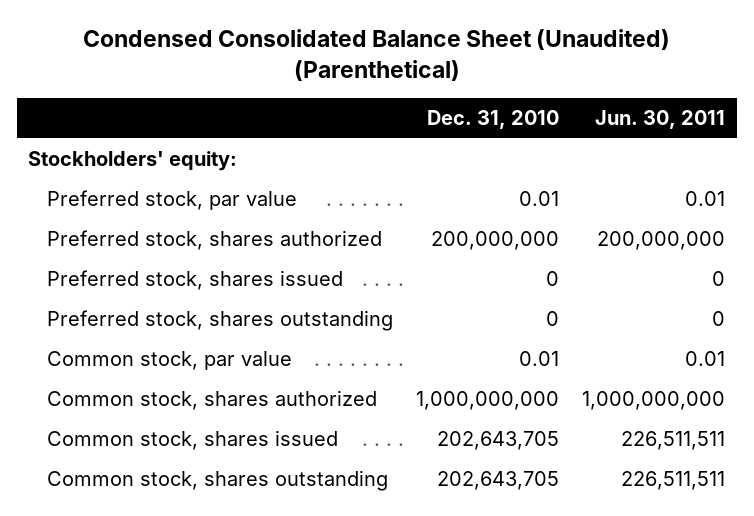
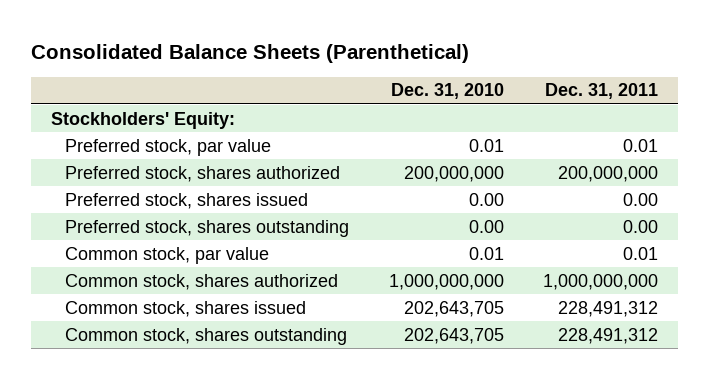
- Condensed Consolidated Balance Sheet (Unaudited) (Parenthetical)
+ Consolidated Balance Sheets (Parenthetical)
- | Dec. 31, 2010 | Jun. 30, 2011
+ | Dec. 31, 2010 | Dec. 31, 2011
- Stockholders' equity:
+ Stockholders' Equity:
- Preferred stock, shares issued | 0 | 0
- Preferred stock, shares outstanding | 0 | 0
+ Preferred stock, shares issued | 0.00 | 0.00
+ Preferred stock, shares outstanding | 0.00 | 0.00

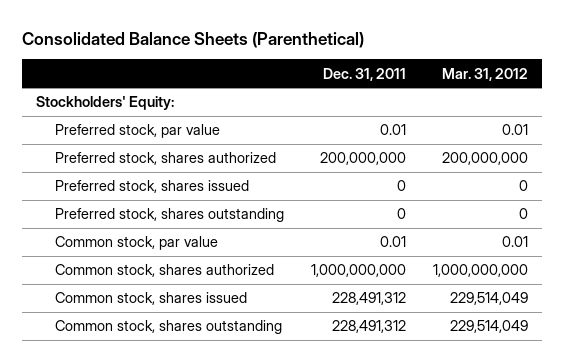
- | Dec. 31, 2010 | Dec. 31, 2011
+ | Dec. 31, 2011 | Mar. 31, 2012
- Preferred stock, shares issued | 0.00 | 0.00
- Preferred stock, shares outstanding | 0.00 | 0.00
+ Preferred stock, shares issued | 0 | 0
+ Preferred stock, shares outstanding | 0 | 0

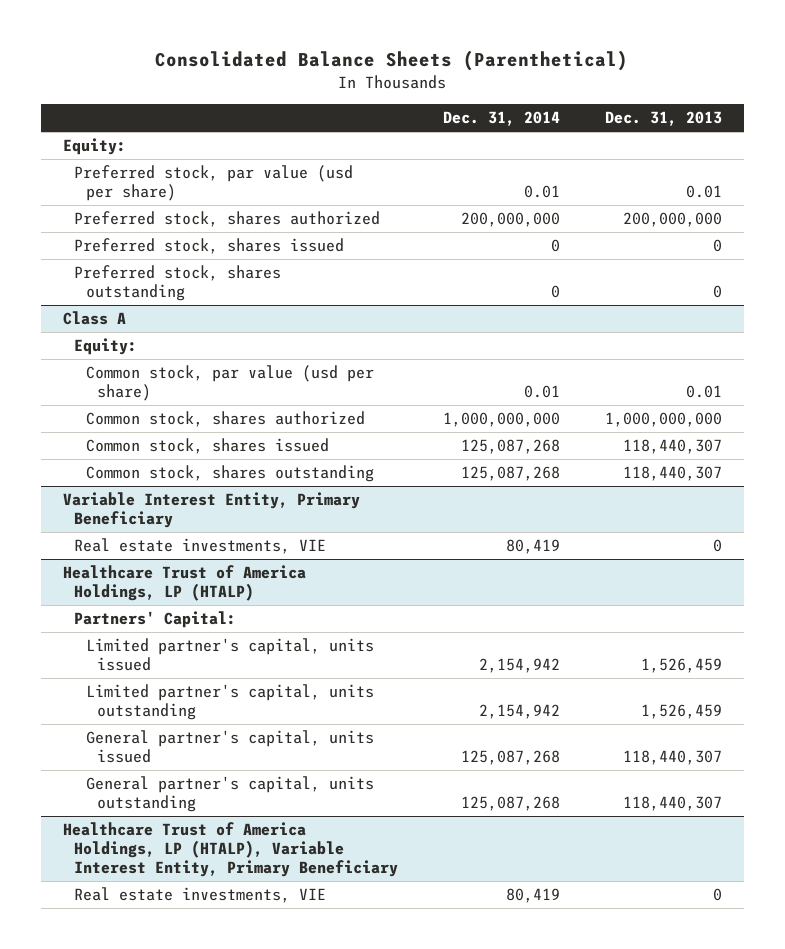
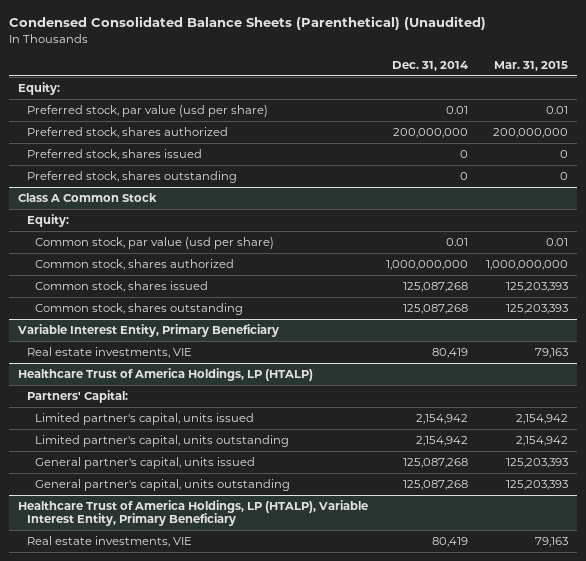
- Consolidated Balance Sheets (Parenthetical)
+ Condensed Consolidated Balance Sheets (Parenthetical) (Unaudited)
- | Dec. 31, 2014 | Dec. 31, 2013
+ | Dec. 31, 2014 | Mar. 31, 2015
- Class A
+ Class A Common Stock

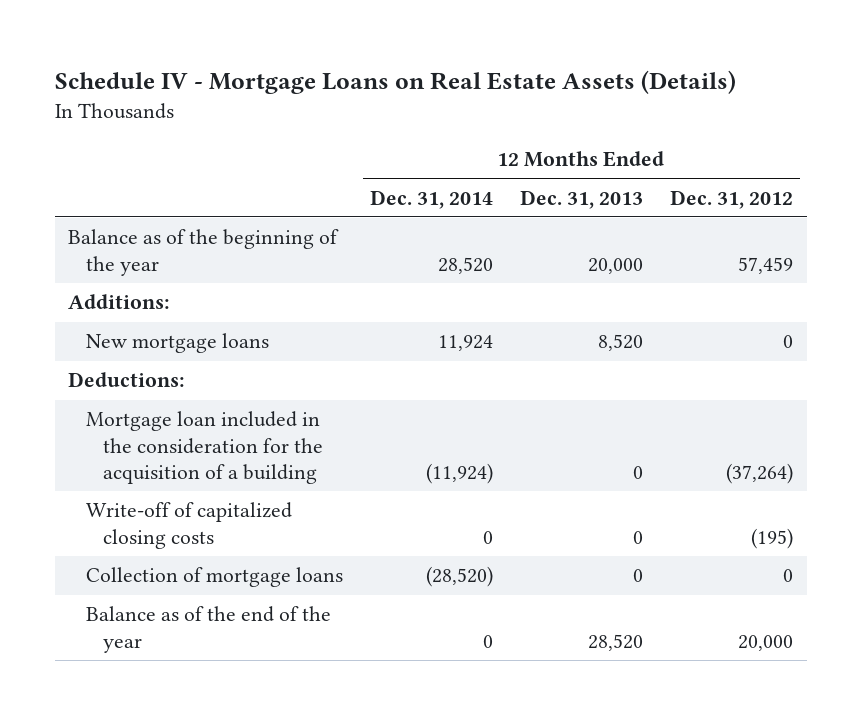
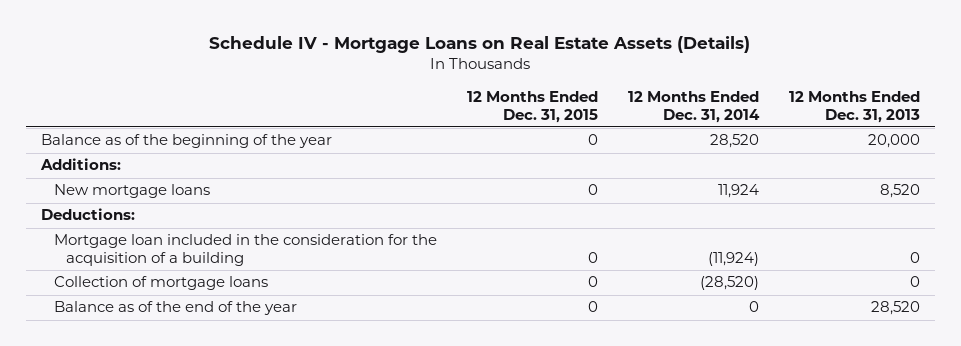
- | 12 Months Ended Dec. 31, 2014 | 12 Months Ended Dec. 31, 2013 | 12 Months Ended Dec. 31, 2012
+ | 12 Months Ended Dec. 31, 2015 | 12 Months Ended Dec. 31, 2014 | 12 Months Ended Dec. 31, 2013
- Write-off of capitalized closing costs | 0 | 0 | (195)

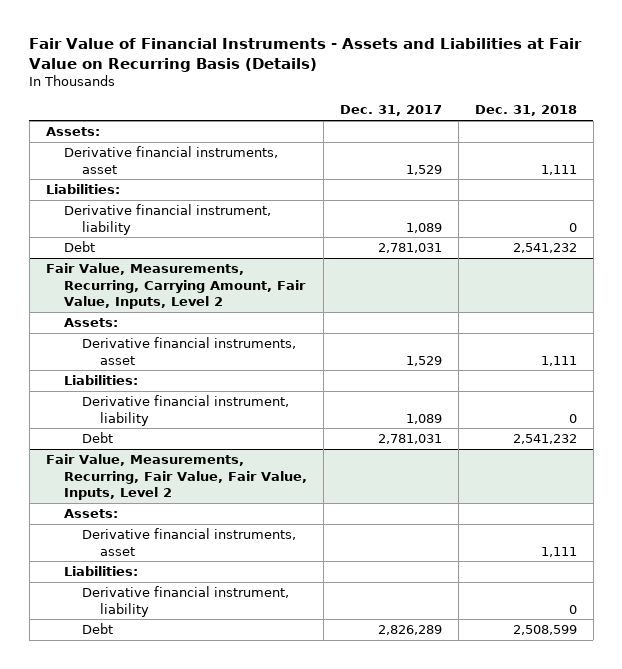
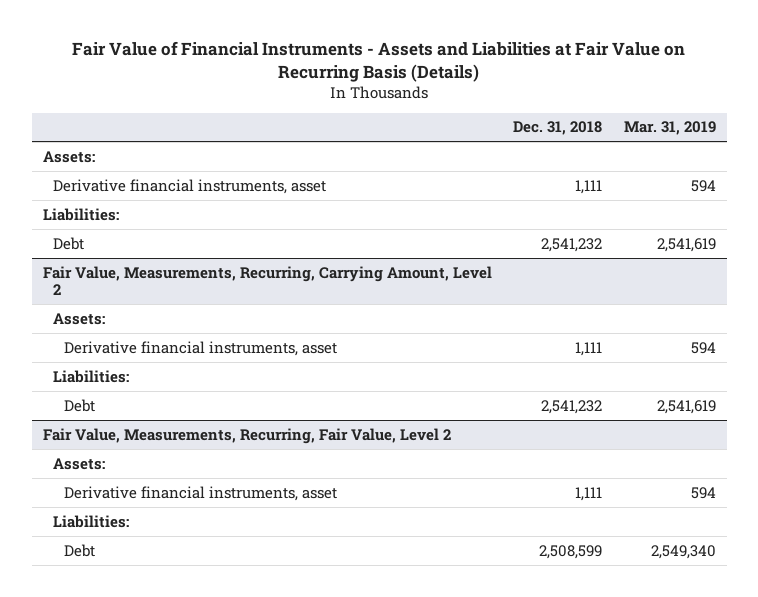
- | Dec. 31, 2017 | Dec. 31, 2018
+ | Dec. 31, 2018 | Mar. 31, 2019
- Derivative financial instrument, liability | 1,089 | 0
- Fair Value, Measurements, Recurring, Carrying Amount, Fair Value, Inputs, Level 2
+ Fair Value, Measurements, Recurring, Carrying Amount, Level 2
- Derivative financial instrument, liability | 1,089 | 0
- Fair Value, Measurements, Recurring, Fair Value, Fair Value, Inputs, Level 2
+ Fair Value, Measurements, Recurring, Fair Value, Level 2
- Derivative financial instrument, liability | | 0

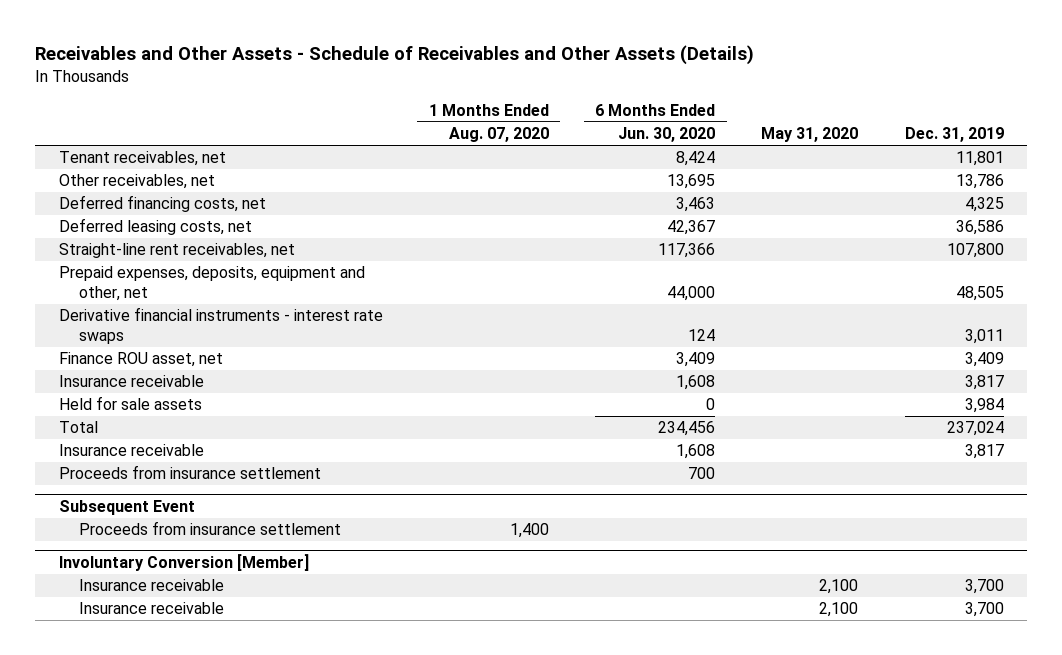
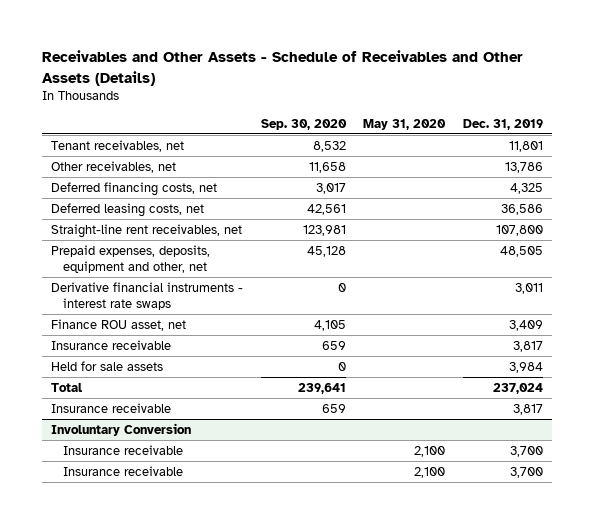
- | 1 Months Ended Aug. 07, 2020 | 6 Months Ended Jun. 30, 2020 | May 31, 2020 | Dec. 31, 2019
+ | Sep. 30, 2020 | May 31, 2020 | Dec. 31, 2019
- Proceeds from insurance settlement | | 700 | |
- Subsequent Event
- Proceeds from insurance settlement | 1,400 | | |
- Involuntary Conversion [Member]
+ Involuntary Conversion

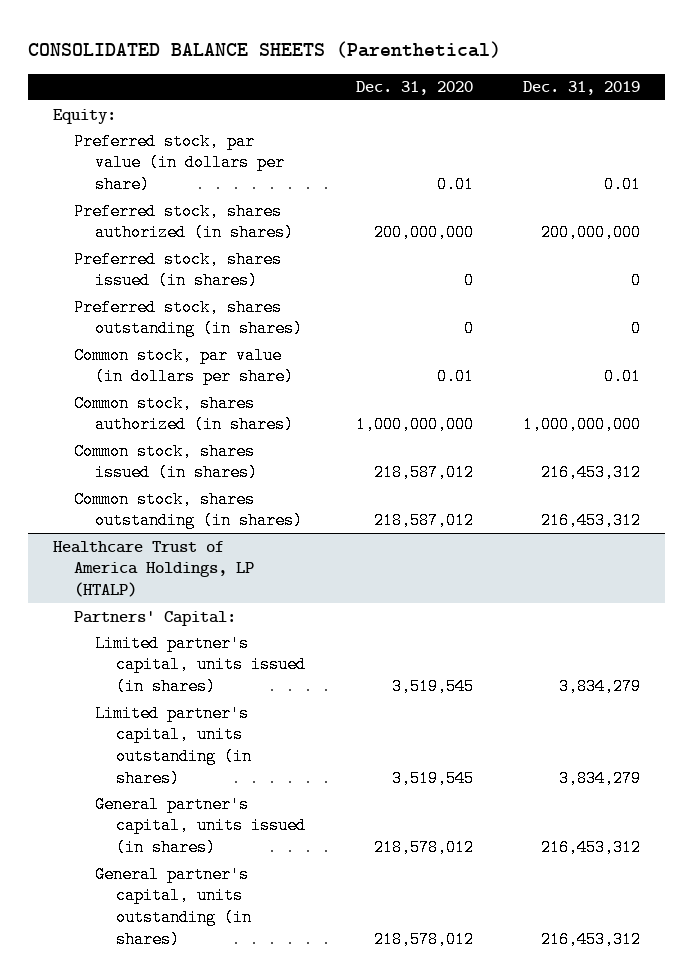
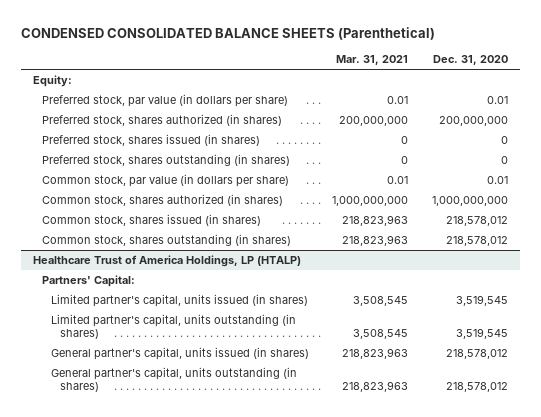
- CONSOLIDATED BALANCE SHEETS (Parenthetical)
+ CONDENSED CONSOLIDATED BALANCE SHEETS (Parenthetical)
- | Dec. 31, 2020 | Dec. 31, 2019
+ | Mar. 31, 2021 | Dec. 31, 2020
- Common stock, shares issued (in shares) | 218,587,012 | 216,453,312
- Common stock, shares outstanding (in shares) | 218,587,012 | 216,453,312
+ Common stock, shares issued (in shares) | 218,823,963 | 218,578,012
+ Common stock, shares outstanding (in shares) | 218,823,963 | 218,578,012

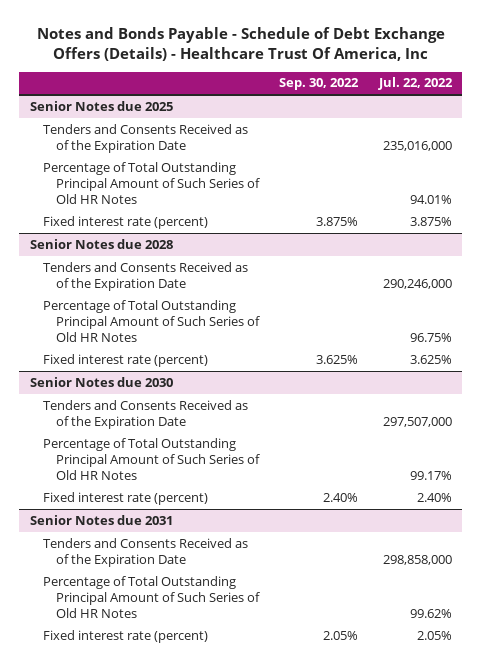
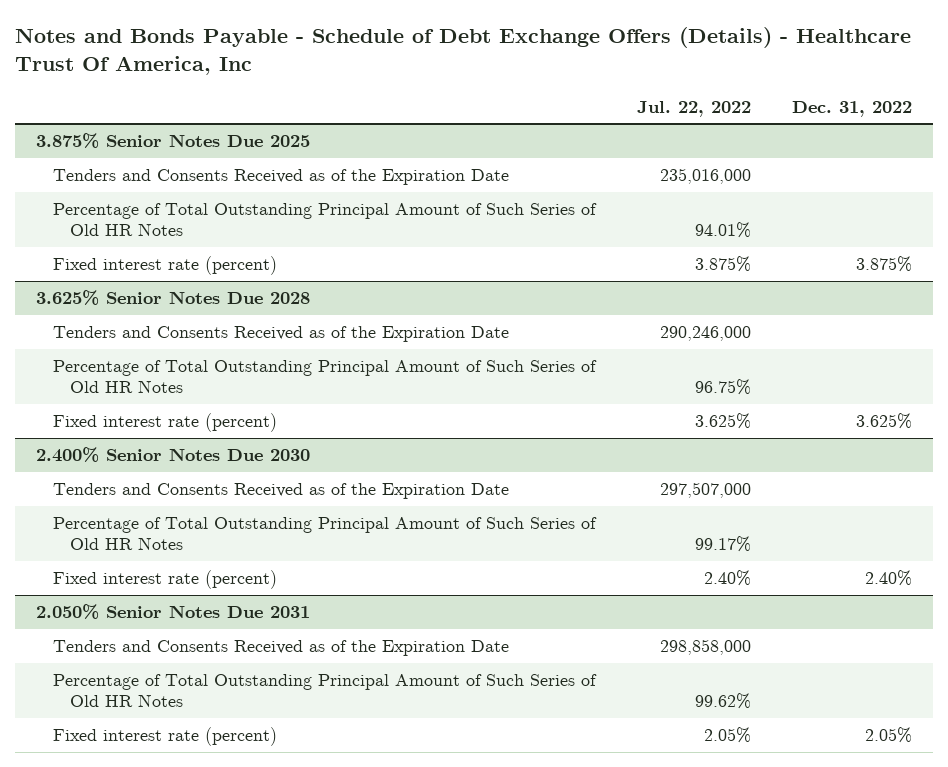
- | Sep. 30, 2022 | Jul. 22, 2022
+ | Jul. 22, 2022 | Dec. 31, 2022
- Senior Notes due 2025
+ 3.875% Senior Notes Due 2025
- Senior Notes due 2028
+ 3.625% Senior Notes Due 2028
- Senior Notes due 2030
+ 2.400% Senior Notes Due 2030
- Senior Notes due 2031
+ 2.050% Senior Notes Due 2031

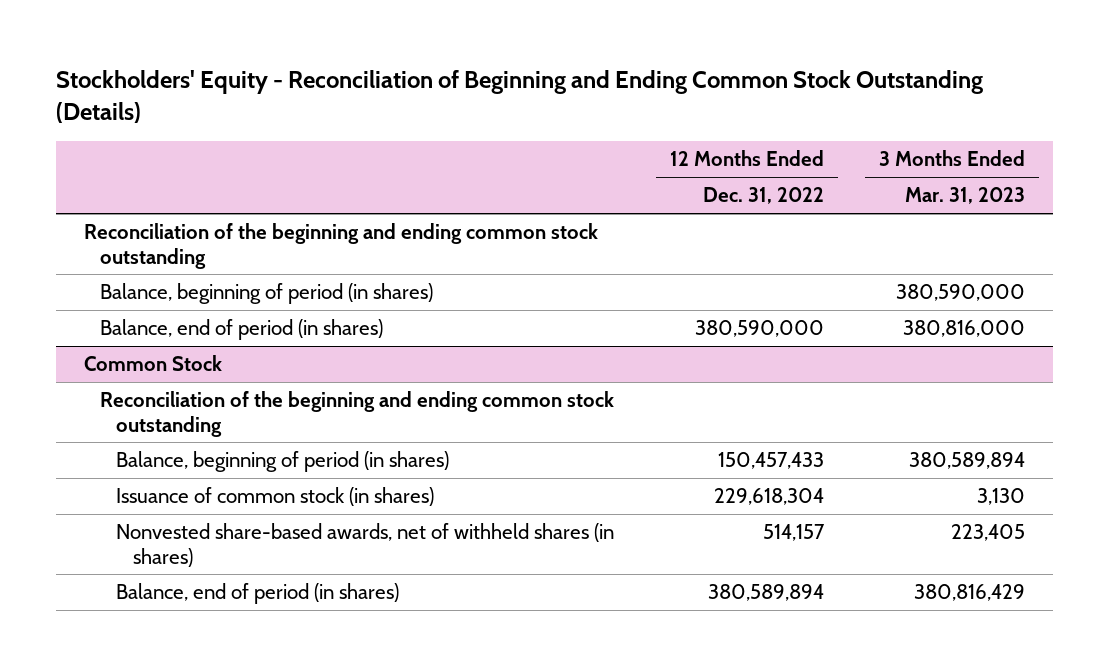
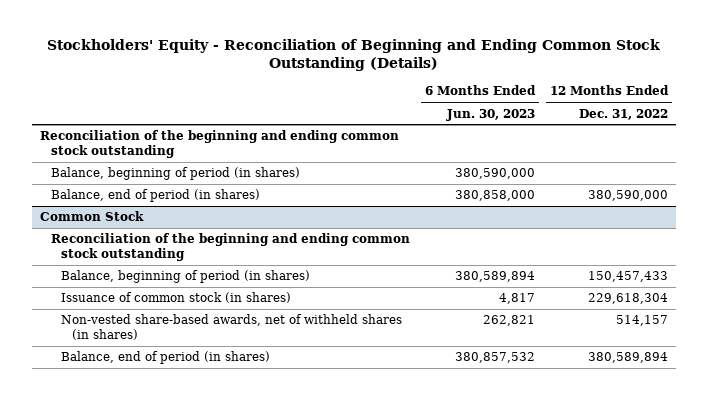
- | 12 Months Ended Dec. 31, 2022 | 3 Months Ended Mar. 31, 2023
+ | 6 Months Ended Jun. 30, 2023 | 12 Months Ended Dec. 31, 2022
@ Common Stock
- Nonvested share-based awards, net of withheld shares (in shares) | 514,157 | 223,405
+ Non-vested share-based awards, net of withheld shares (in shares) | 262,821 | 514,157

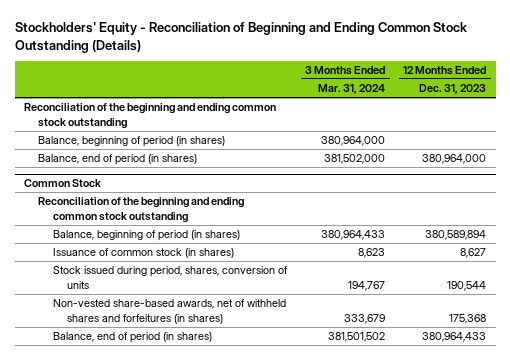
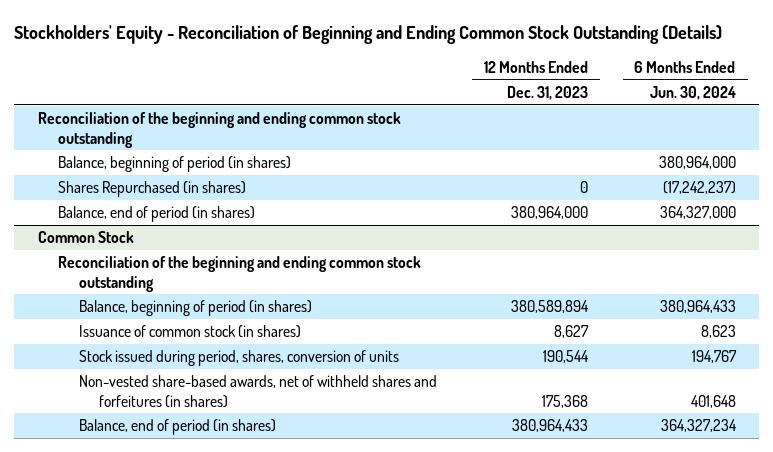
- | 3 Months Ended Mar. 31, 2024 | 12 Months Ended Dec. 31, 2023
+ | 12 Months Ended Dec. 31, 2023 | 6 Months Ended Jun. 30, 2024
+ Shares Repurchased (in shares) | 0 | (17,242,237)

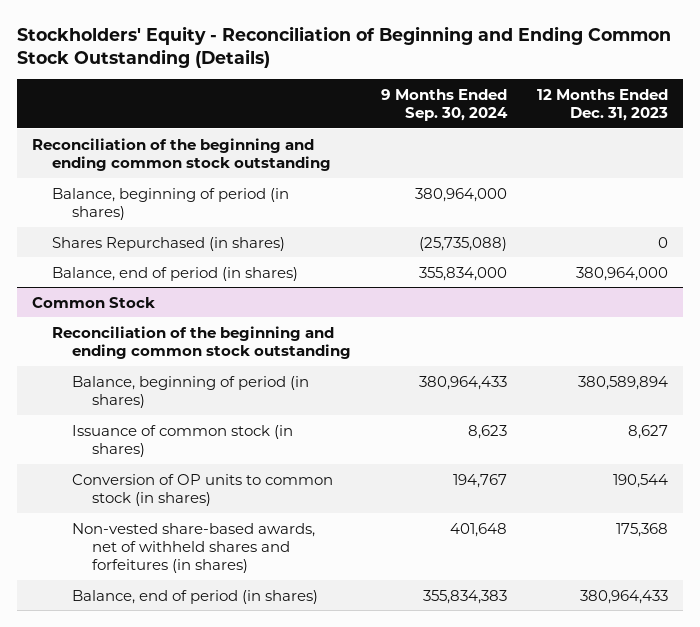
- | 12 Months Ended Dec. 31, 2023 | 6 Months Ended Jun. 30, 2024
+ | 9 Months Ended Sep. 30, 2024 | 12 Months Ended Dec. 31, 2023
@ Common Stock
- Stock issued during period, shares, conversion of units | 190,544 | 194,767
+ Conversion of OP units to common stock (in shares) | 194,767 | 190,544

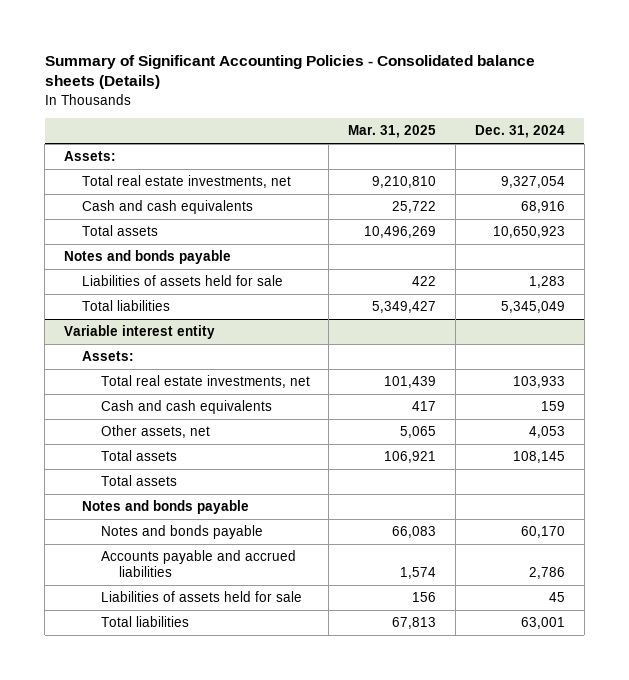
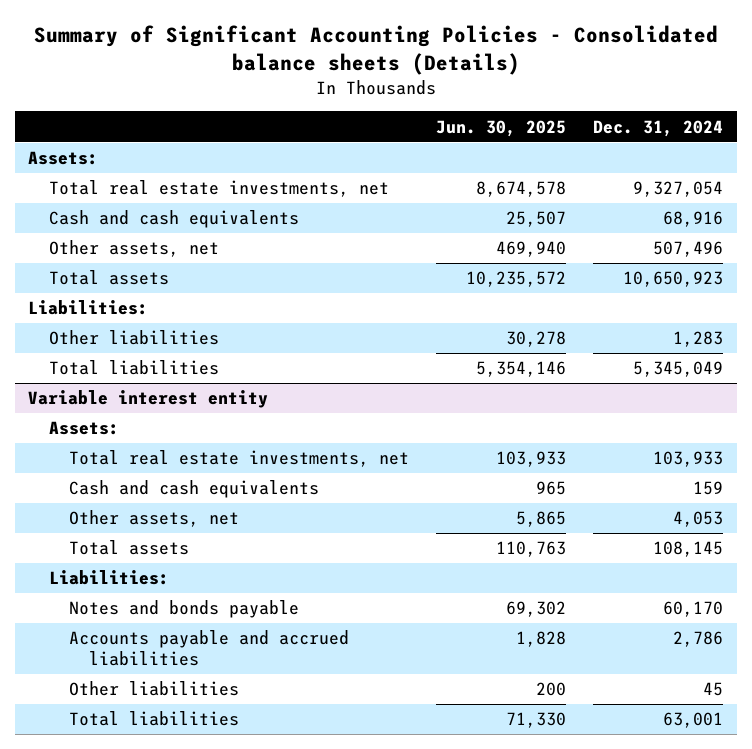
- | Mar. 31, 2025 | Dec. 31, 2024
+ | Jun. 30, 2025 | Dec. 31, 2024
+ Other assets, net | 469,940 | 507,496
- Notes and bonds payable
- Liabilities of assets held for sale | 422 | 1,283
+ Liabilities:
+ Other liabilities | 30,278 | 1,283
@ Variable interest entity
- Total assets
- Notes and bonds payable
+ Liabilities:
- Liabilities of assets held for sale | 156 | 45
+ Other liabilities | 200 | 45

